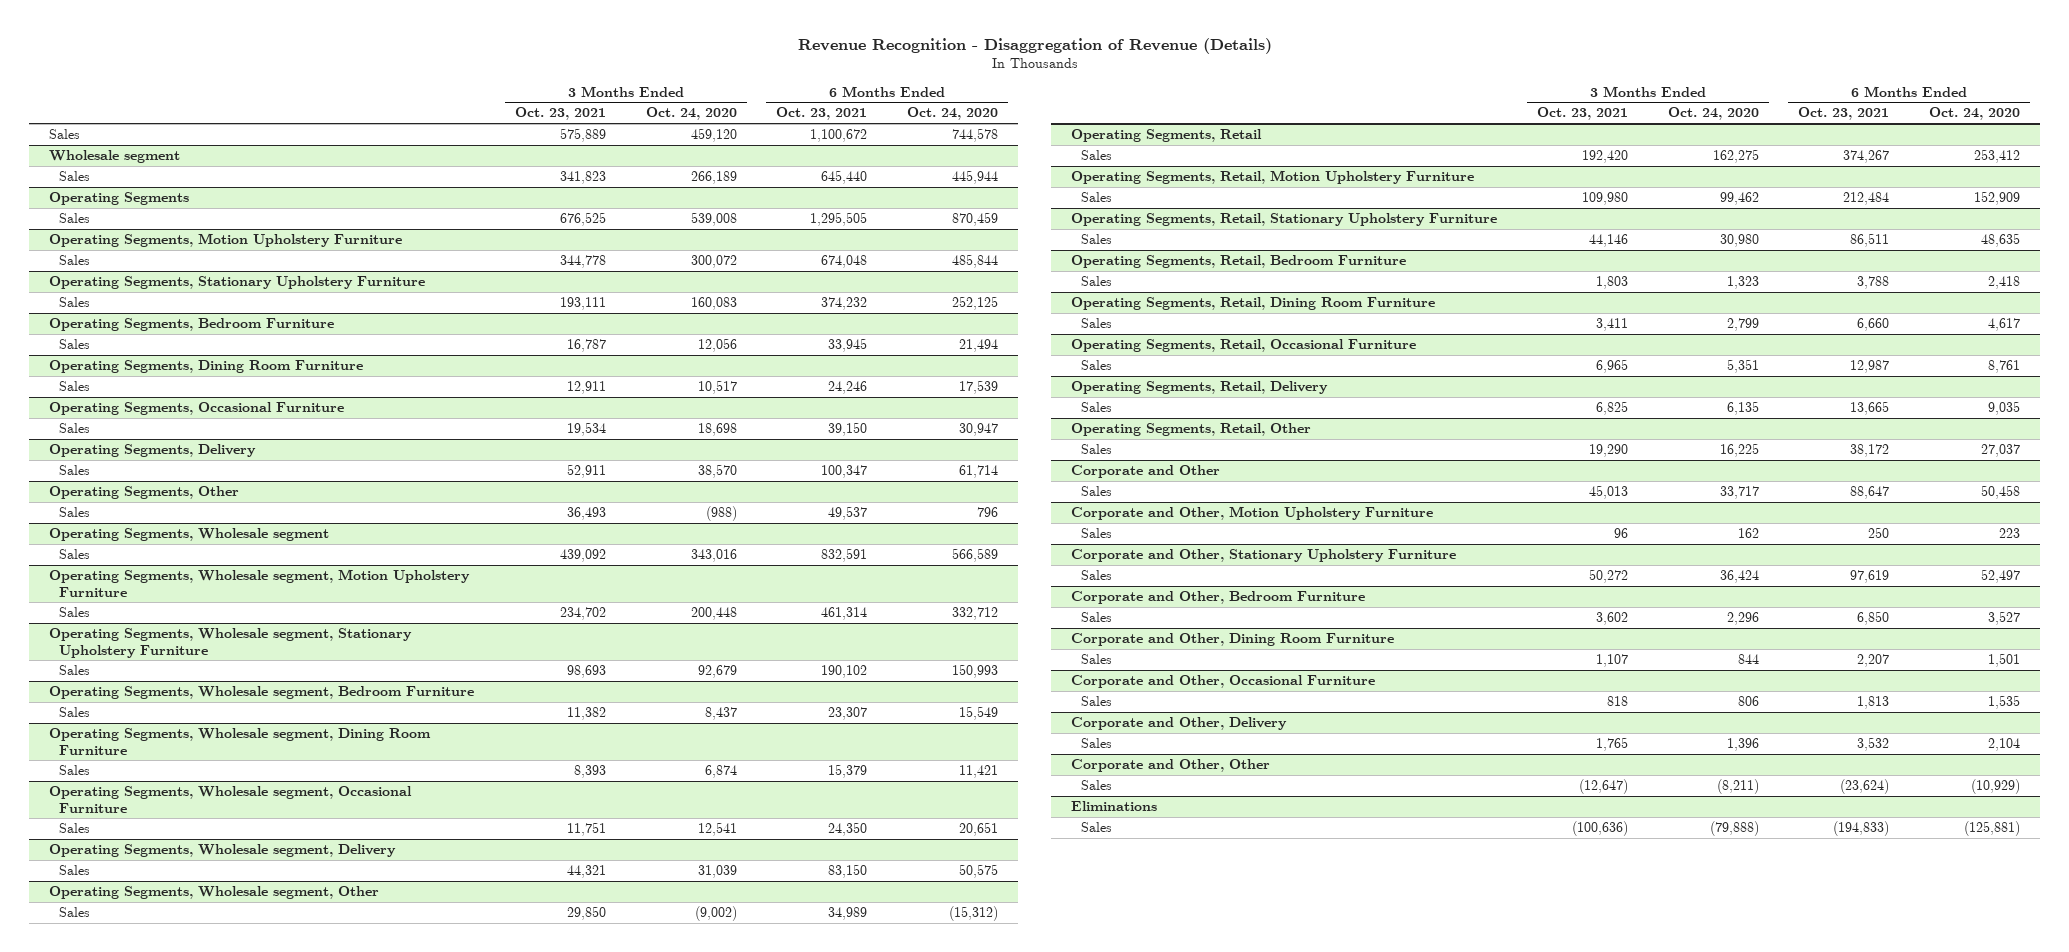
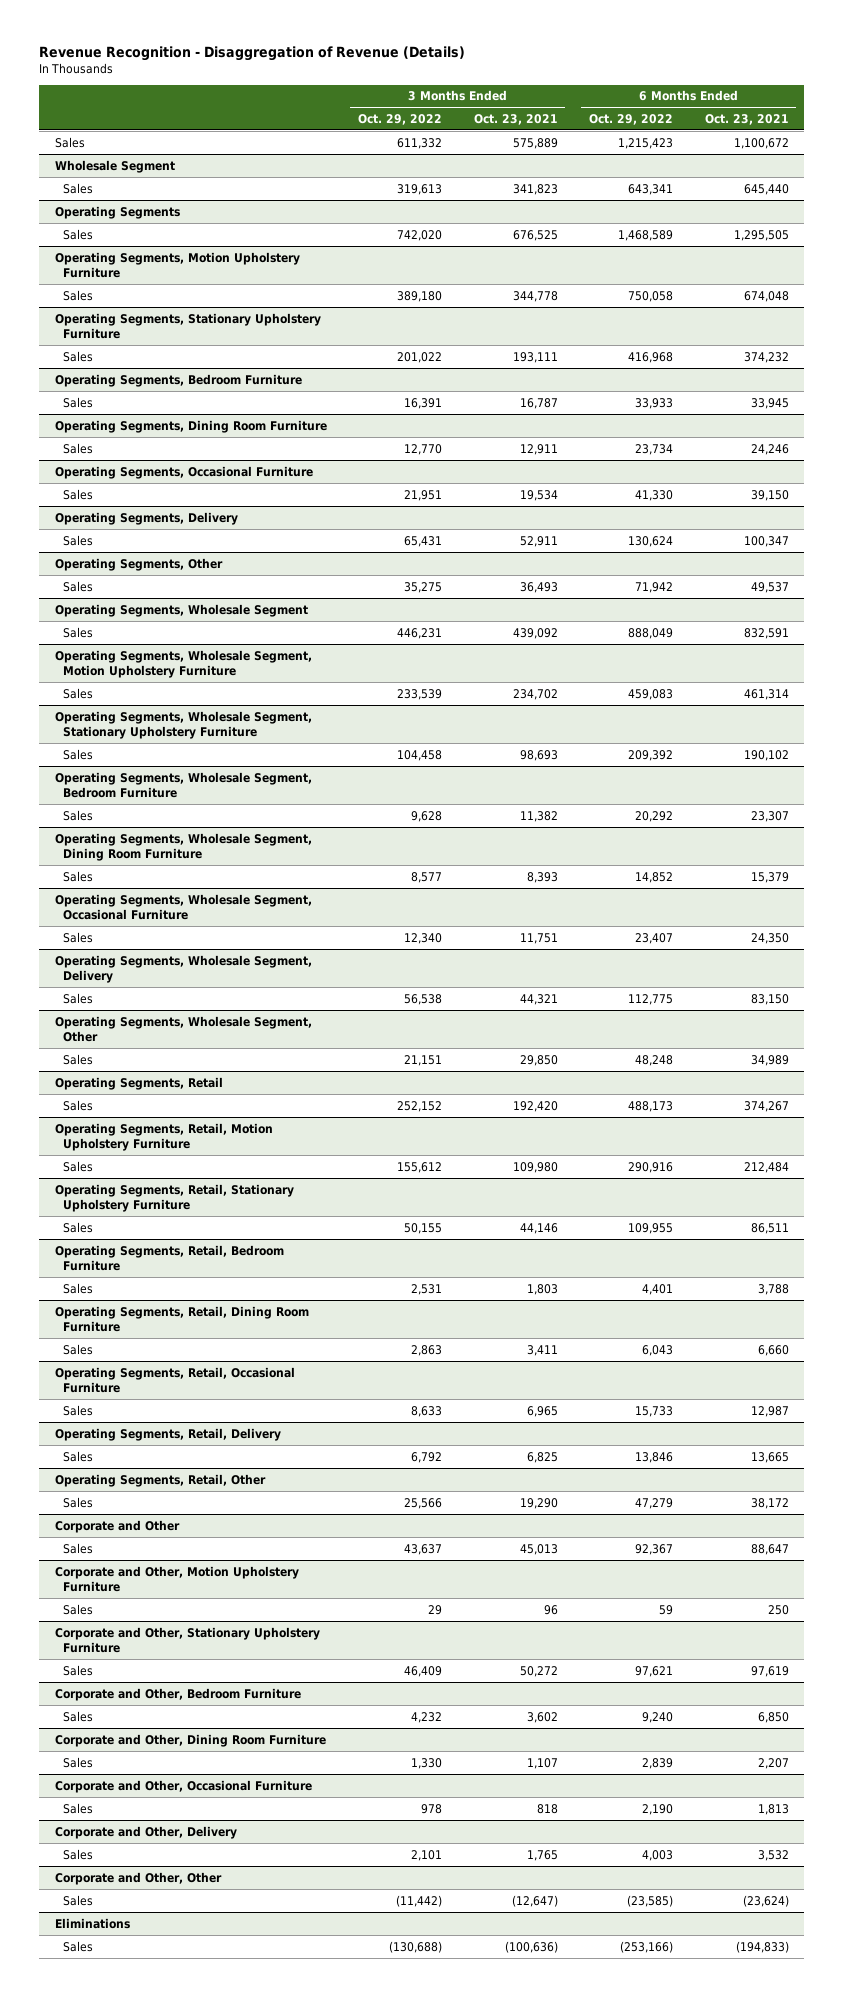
- | 3 Months Ended Oct. 23, 2021 | 3 Months Ended Oct. 24, 2020 | 6 Months Ended Oct. 23, 2021 | 6 Months Ended Oct. 24, 2020
+ | 3 Months Ended Oct. 29, 2022 | 3 Months Ended Oct. 23, 2021 | 6 Months Ended Oct. 29, 2022 | 6 Months Ended Oct. 23, 2021
- Wholesale segment
+ Wholesale Segment
- Operating Segments, Wholesale segment
+ Operating Segments, Wholesale Segment
- Operating Segments, Wholesale segment, Motion Upholstery Furniture
+ Operating Segments, Wholesale Segment, Motion Upholstery Furniture
- Operating Segments, Wholesale segment, Stationary Upholstery Furniture
+ Operating Segments, Wholesale Segment, Stationary Upholstery Furniture
- Operating Segments, Wholesale segment, Bedroom Furniture
+ Operating Segments, Wholesale Segment, Bedroom Furniture
- Operating Segments, Wholesale segment, Dining Room Furniture
+ Operating Segments, Wholesale Segment, Dining Room Furniture
- Operating Segments, Wholesale segment, Occasional Furniture
+ Operating Segments, Wholesale Segment, Occasional Furniture
- Operating Segments, Wholesale segment, Delivery
+ Operating Segments, Wholesale Segment, Delivery
- Operating Segments, Wholesale segment, Other
+ Operating Segments, Wholesale Segment, Other

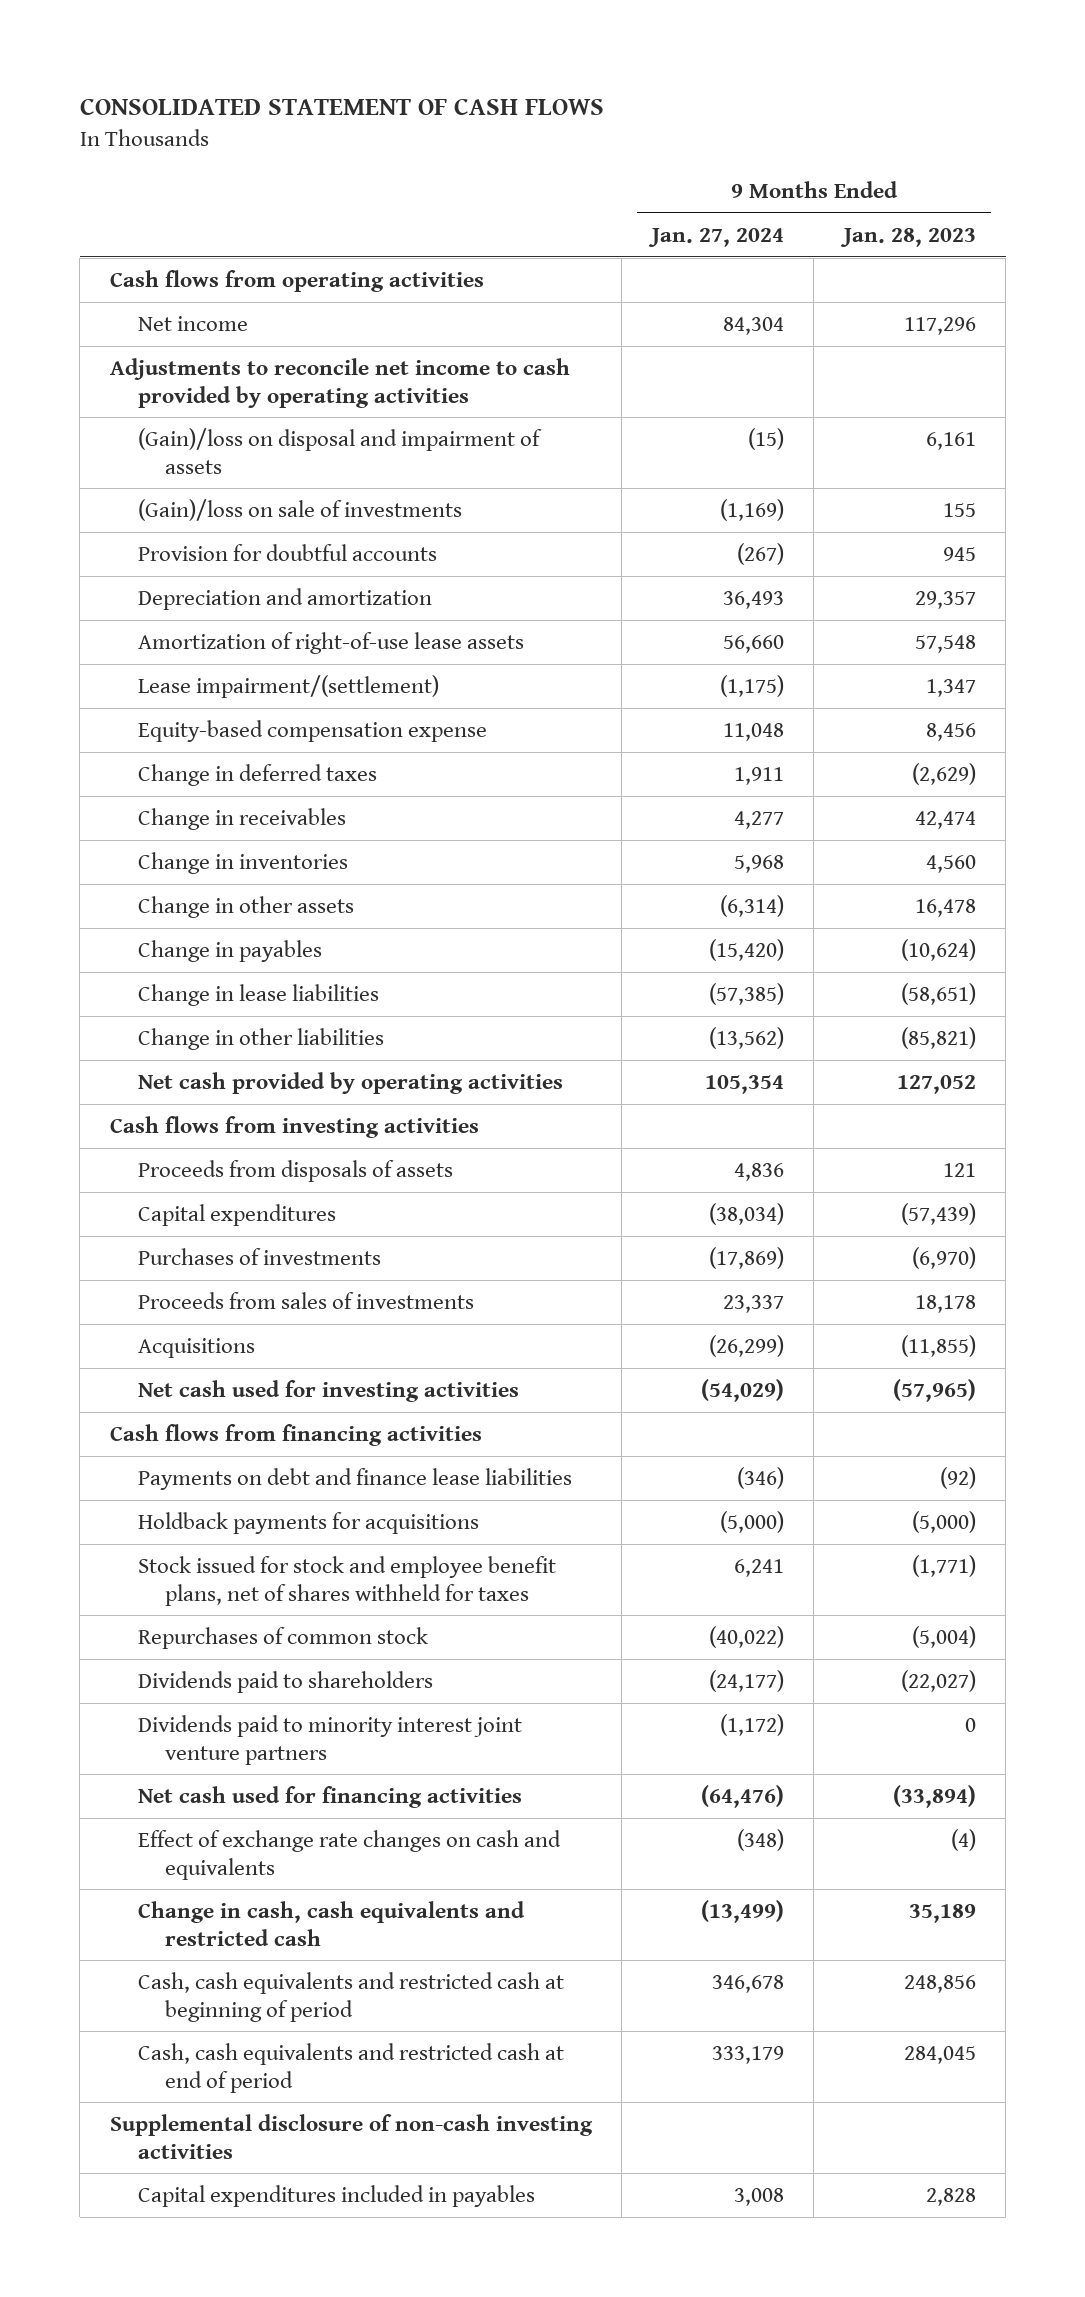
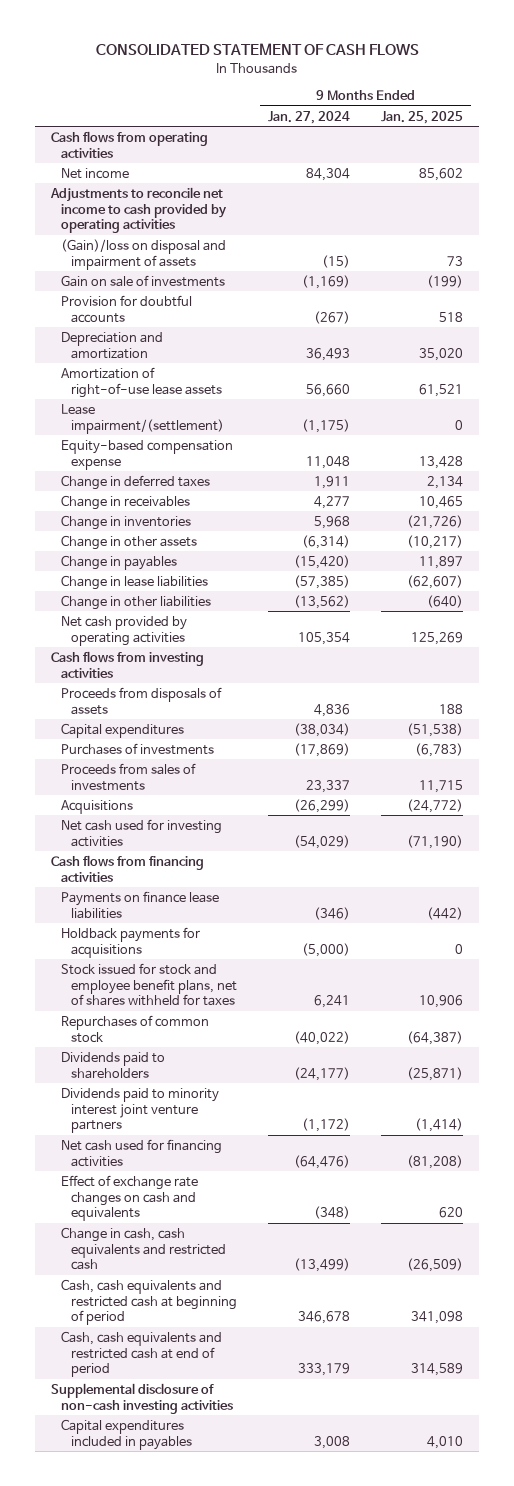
- | 9 Months Ended Jan. 27, 2024 | 9 Months Ended Jan. 28, 2023
+ | 9 Months Ended Jan. 27, 2024 | 9 Months Ended Jan. 25, 2025
- (Gain)/loss on sale of investments | (1,169) | 155
+ Gain on sale of investments | (1,169) | (199)
- Payments on debt and finance lease liabilities | (346) | (92)
+ Payments on finance lease liabilities | (346) | (442)

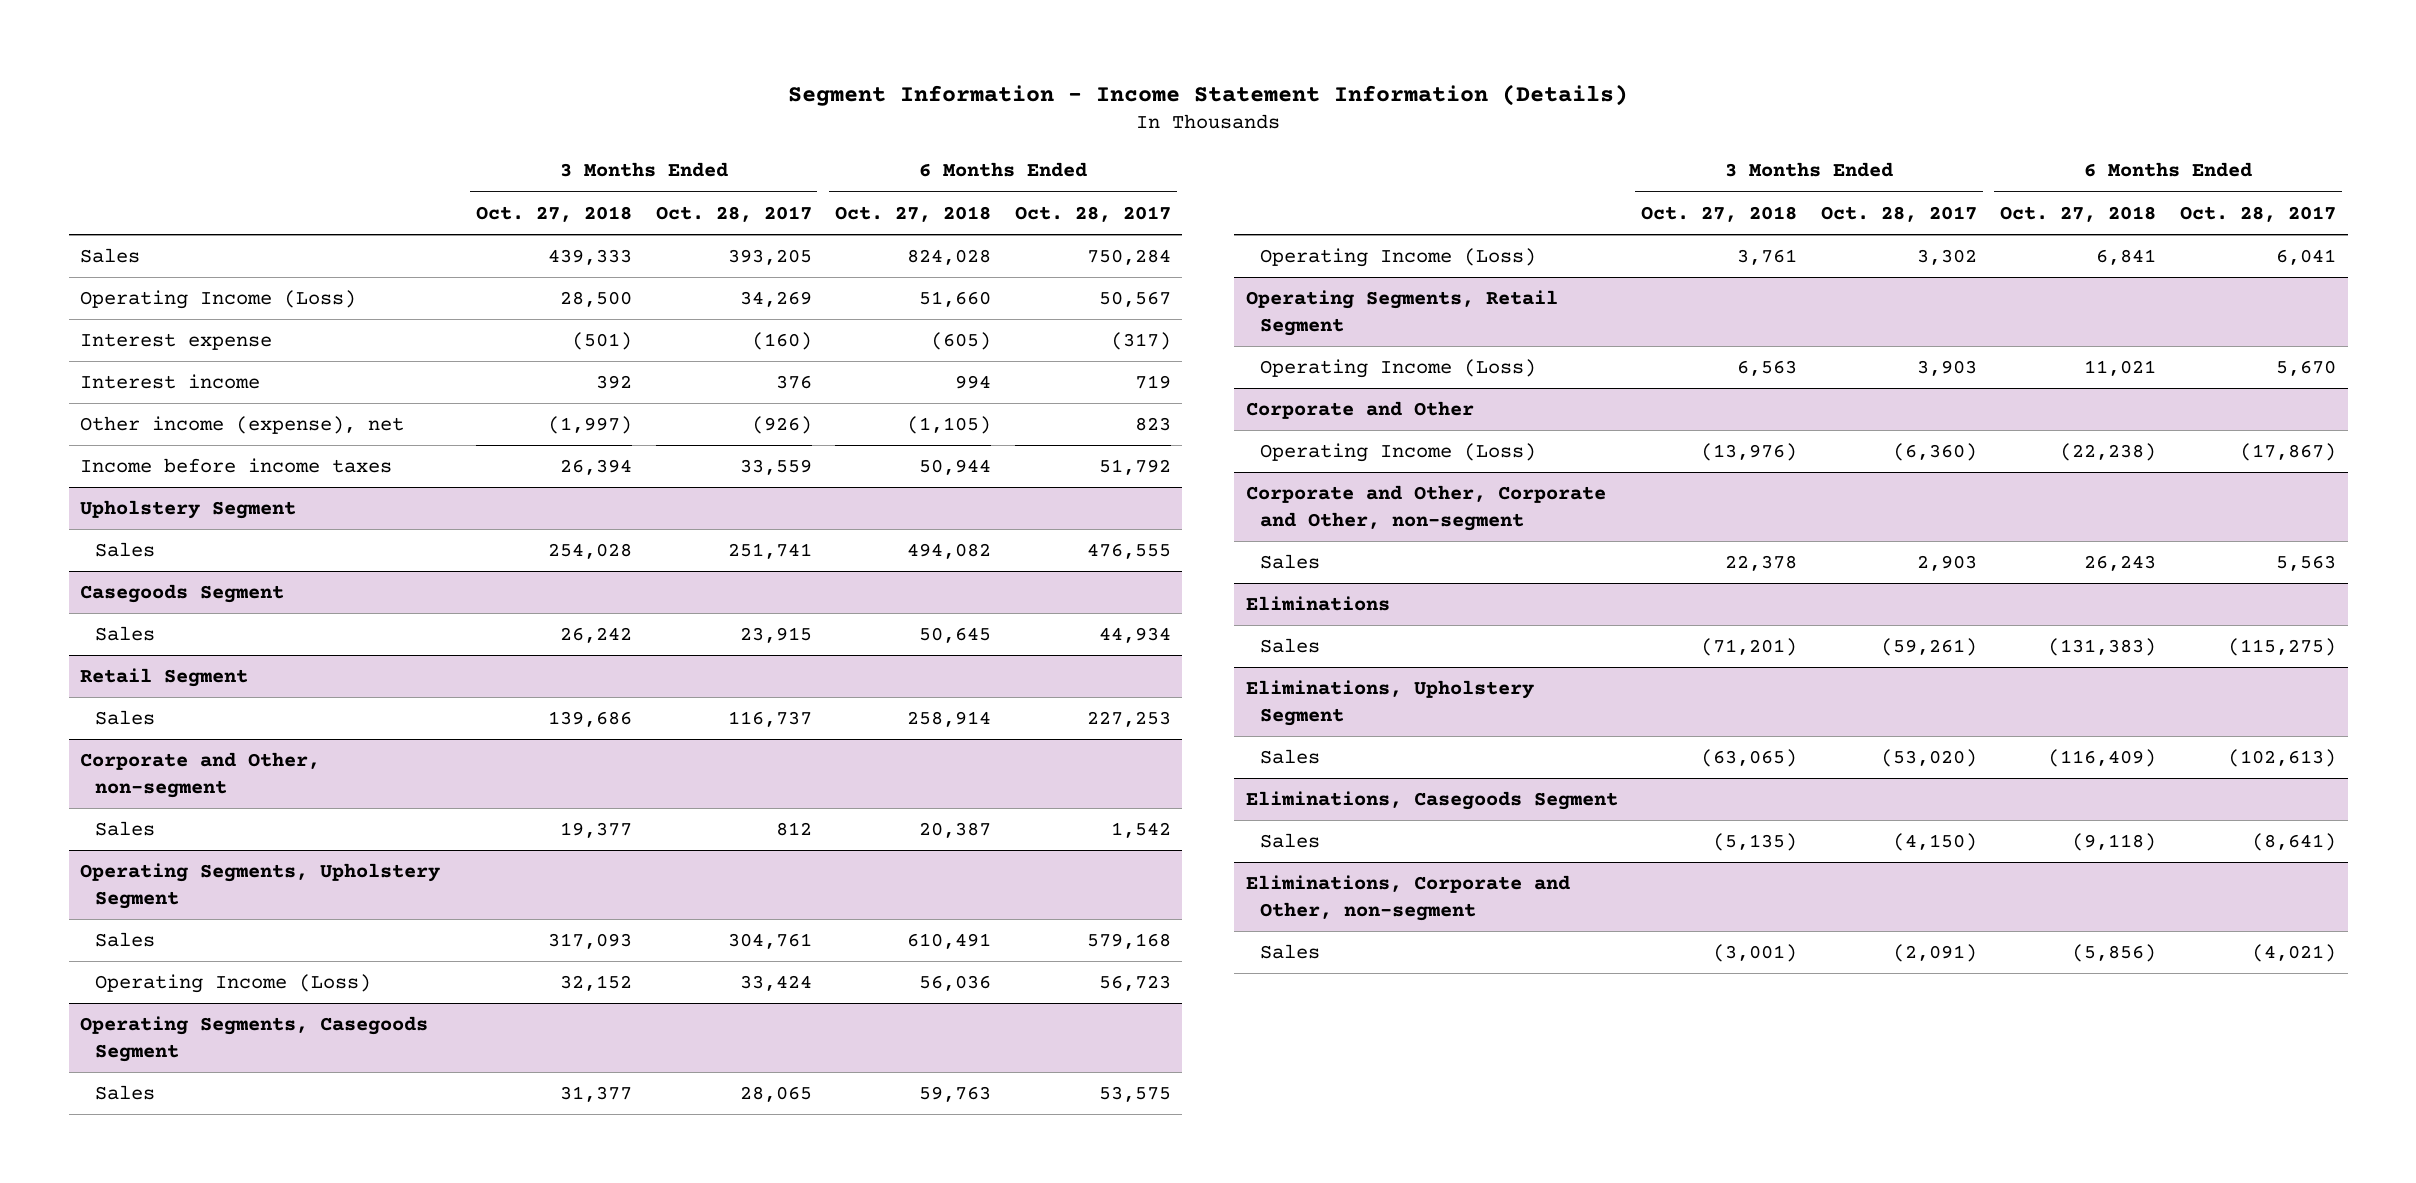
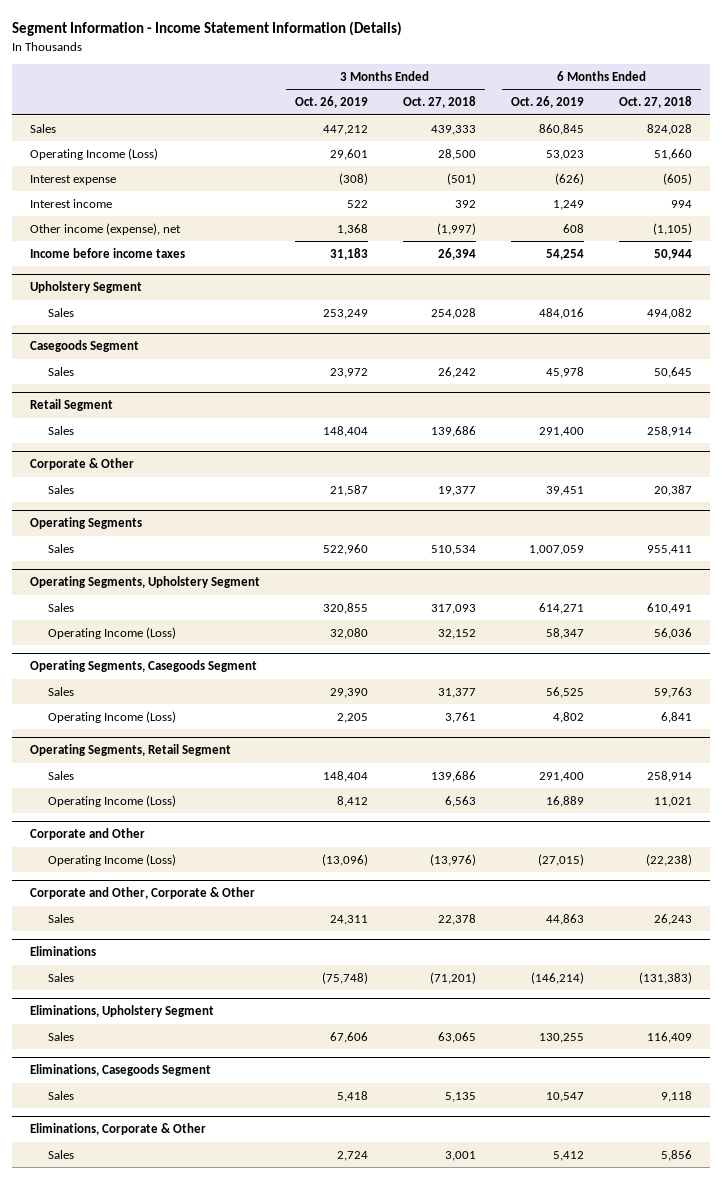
- | 3 Months Ended Oct. 27, 2018 | 3 Months Ended Oct. 28, 2017 | 6 Months Ended Oct. 27, 2018 | 6 Months Ended Oct. 28, 2017
+ | 3 Months Ended Oct. 26, 2019 | 3 Months Ended Oct. 27, 2018 | 6 Months Ended Oct. 26, 2019 | 6 Months Ended Oct. 27, 2018
- Corporate and Other, non-segment
+ Corporate & Other
+ Operating Segments
+ Sales | 522,960 | 510,534 | 1,007,059 | 955,411
@ Operating Segments, Retail Segment
+ Sales | 148,404 | 139,686 | 291,400 | 258,914
- Corporate and Other, Corporate and Other, non-segment
+ Corporate and Other, Corporate & Other
@ Eliminations, Upholstery Segment
- Sales | (63,065) | (53,020) | (116,409) | (102,613)
+ Sales | 67,606 | 63,065 | 130,255 | 116,409
@ Eliminations, Casegoods Segment
- Sales | (5,135) | (4,150) | (9,118) | (8,641)
- Eliminations, Corporate and Other, non-segment
- Sales | (3,001) | (2,091) | (5,856) | (4,021)
@ Eliminations, Casegoods Segment
+ Sales | 5,418 | 5,135 | 10,547 | 9,118
+ Eliminations, Corporate & Other
+ Sales | 2,724 | 3,001 | 5,412 | 5,856

